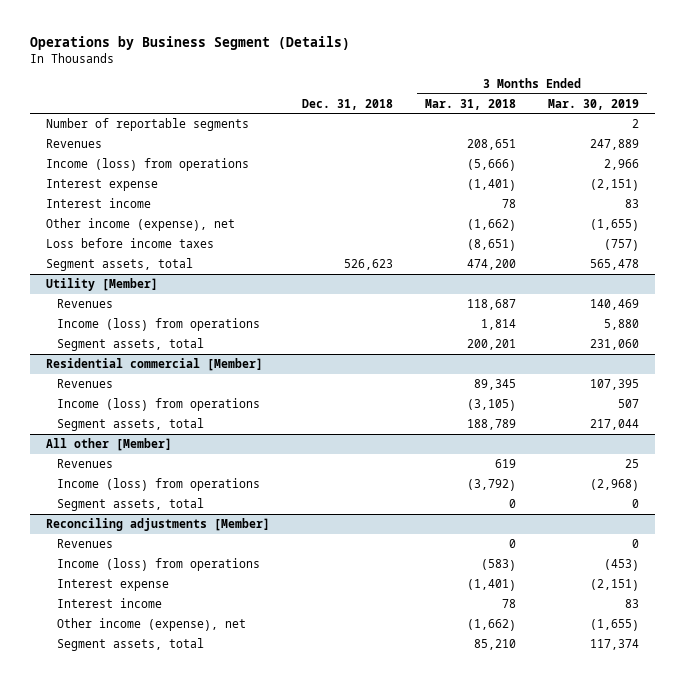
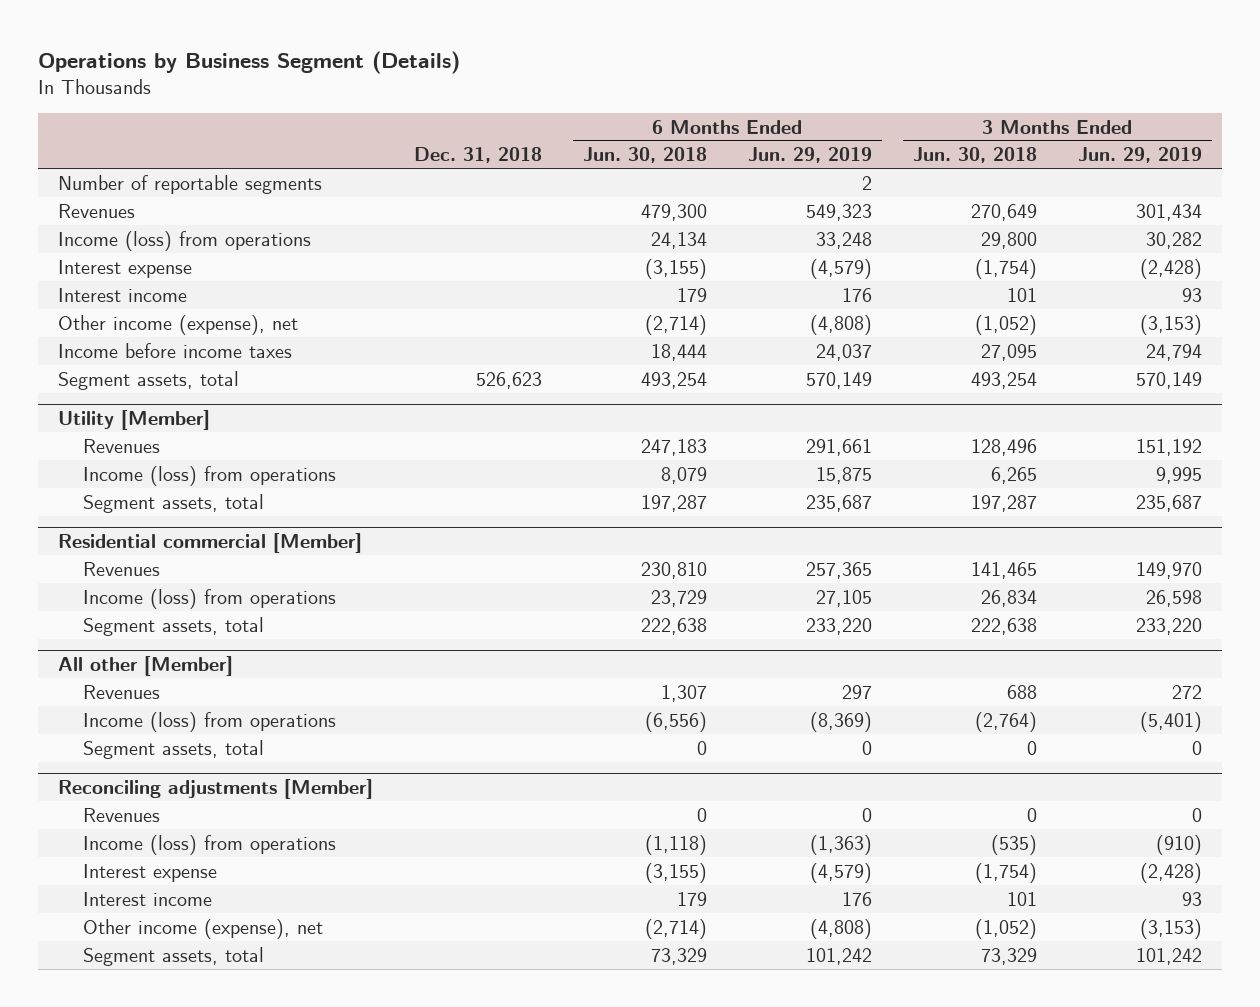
- | Dec. 31, 2018 | 3 Months Ended Mar. 31, 2018 | 3 Months Ended Mar. 30, 2019
+ | Dec. 31, 2018 | 6 Months Ended Jun. 30, 2018 | 6 Months Ended Jun. 29, 2019 | 3 Months Ended Jun. 30, 2018 | 3 Months Ended Jun. 29, 2019
- Loss before income taxes | | (8,651) | (757)
+ Income before income taxes | | 18,444 | 24,037 | 27,095 | 24,794

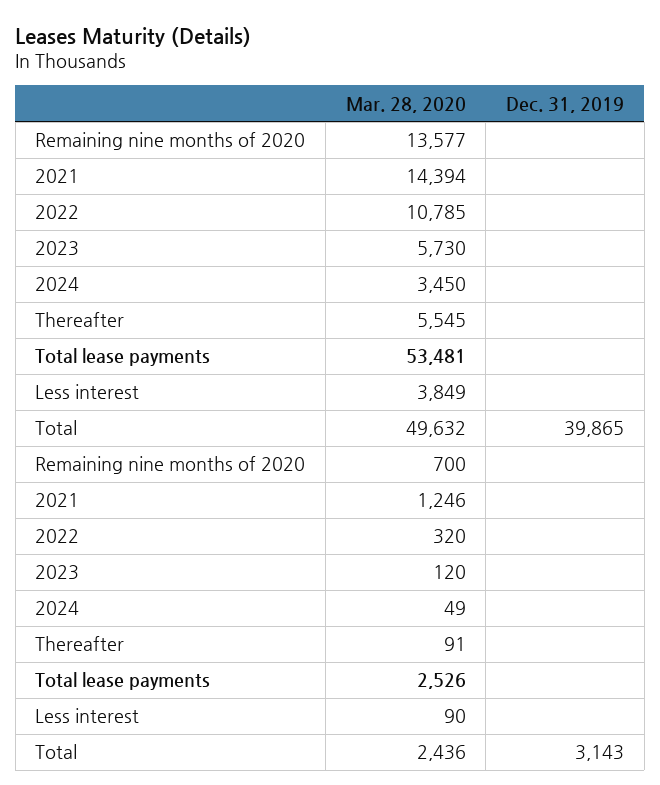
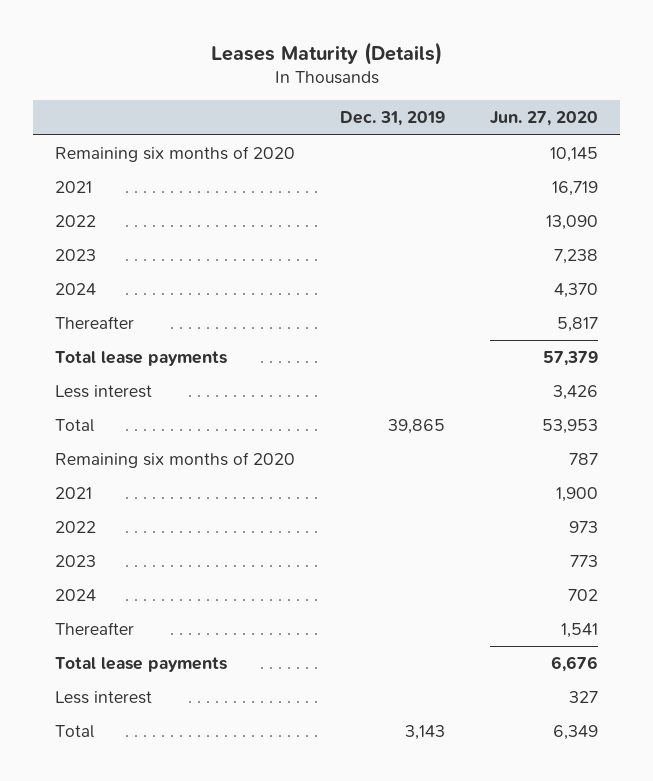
- | Mar. 28, 2020 | Dec. 31, 2019
+ | Dec. 31, 2019 | Jun. 27, 2020
- Remaining nine months of 2020 | 13,577 |
+ Remaining six months of 2020 | | 10,145
- Remaining nine months of 2020 | 700 |
+ Remaining six months of 2020 | | 787

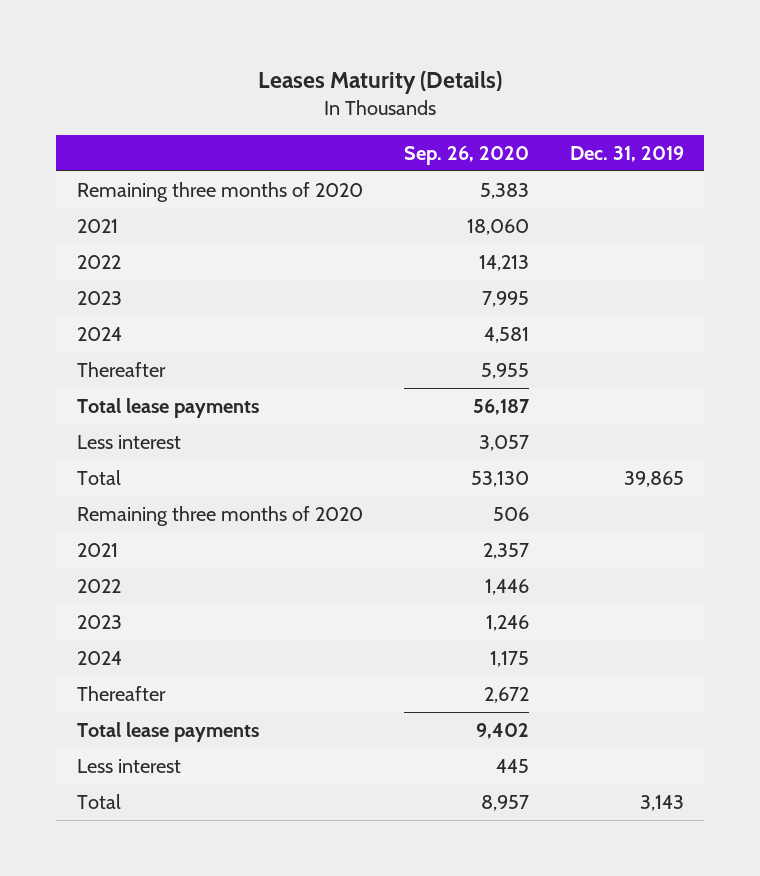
- | Dec. 31, 2019 | Jun. 27, 2020
+ | Sep. 26, 2020 | Dec. 31, 2019
- Remaining six months of 2020 | | 10,145
+ Remaining three months of 2020 | 5,383 |
- Remaining six months of 2020 | | 787
+ Remaining three months of 2020 | 506 |

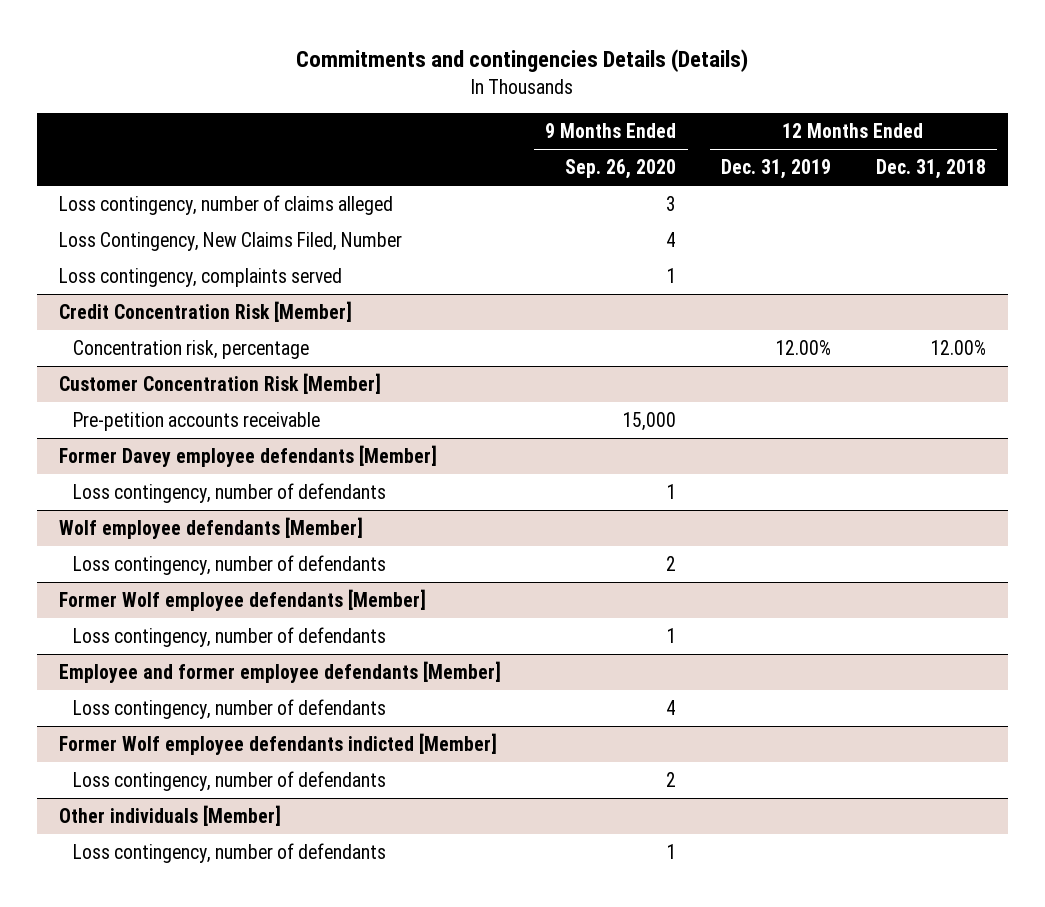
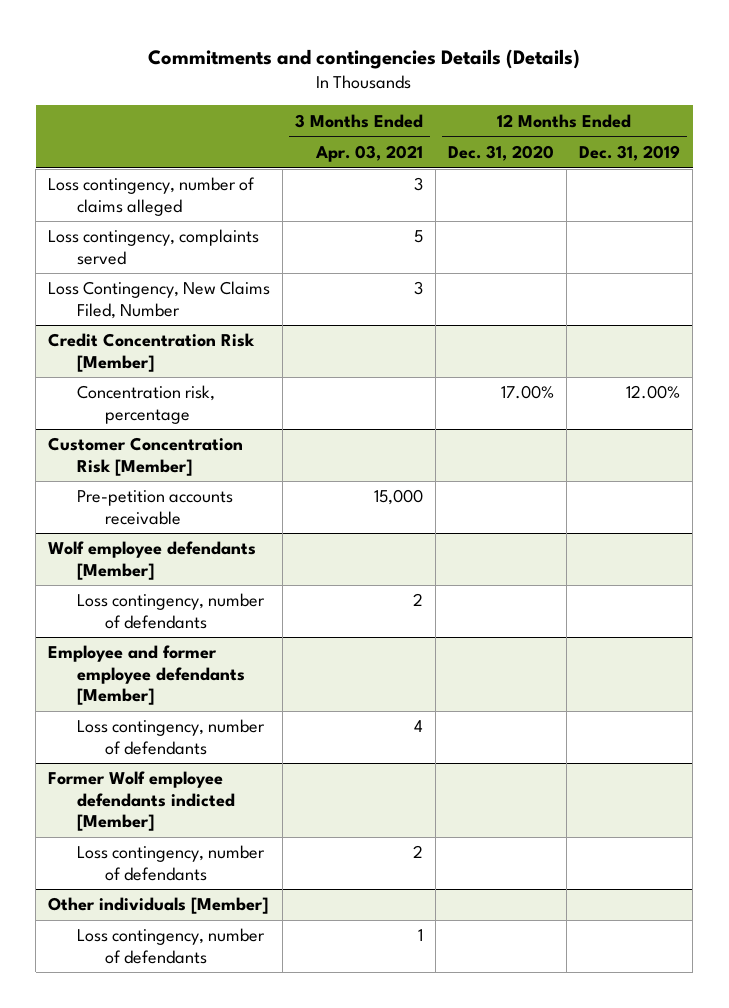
- | 9 Months Ended Sep. 26, 2020 | 12 Months Ended Dec. 31, 2019 | 12 Months Ended Dec. 31, 2018
+ | 3 Months Ended Apr. 03, 2021 | 12 Months Ended Dec. 31, 2020 | 12 Months Ended Dec. 31, 2019
moved down: Loss Contingency, New Claims Filed, Number | 3 | |
- Former Davey employee defendants [Member]
- Loss contingency, number of defendants | 1 | |
- Former Wolf employee defendants [Member]
- Loss contingency, number of defendants | 1 | |

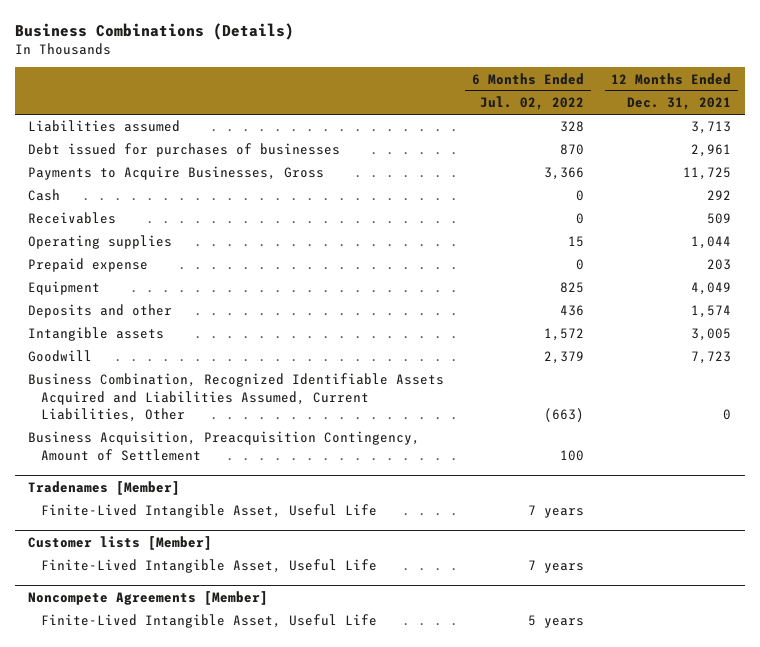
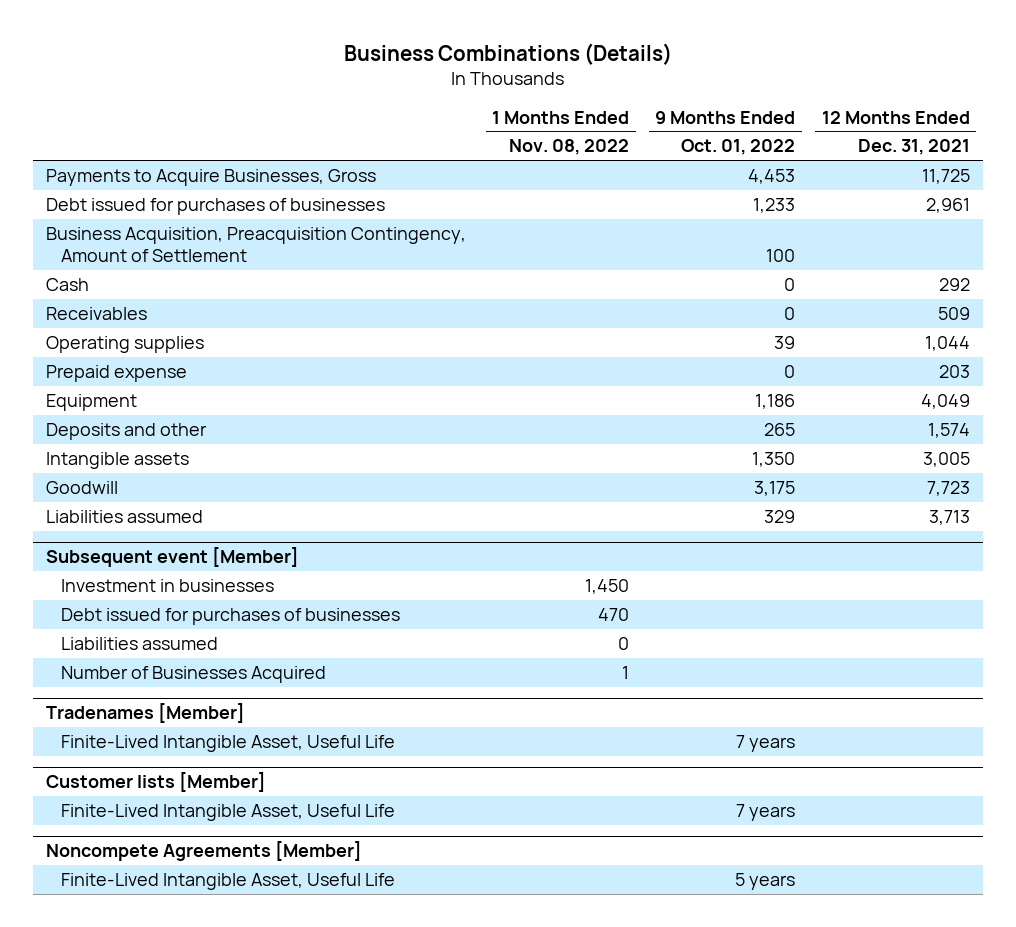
- | 6 Months Ended Jul. 02, 2022 | 12 Months Ended Dec. 31, 2021
+ | 1 Months Ended Nov. 08, 2022 | 9 Months Ended Oct. 01, 2022 | 12 Months Ended Dec. 31, 2021
moved down: Debt issued for purchases of businesses | | 1,233 | 2,961
moved up: Business Acquisition, Preacquisition Contingency, Amount of Settlement | | 100 |
- Business Combination, Recognized Identifiable Assets Acquired and Liabilities Assumed, Current Liabilities, Other | (663) | 0
moved down: Liabilities assumed | | 329 | 3,713
+ Subsequent event [Member]
+ Investment in businesses | 1,450 | |
+ Debt issued for purchases of businesses | 470 | |
+ Liabilities assumed | 0 | |
+ Number of Businesses Acquired | 1 | |

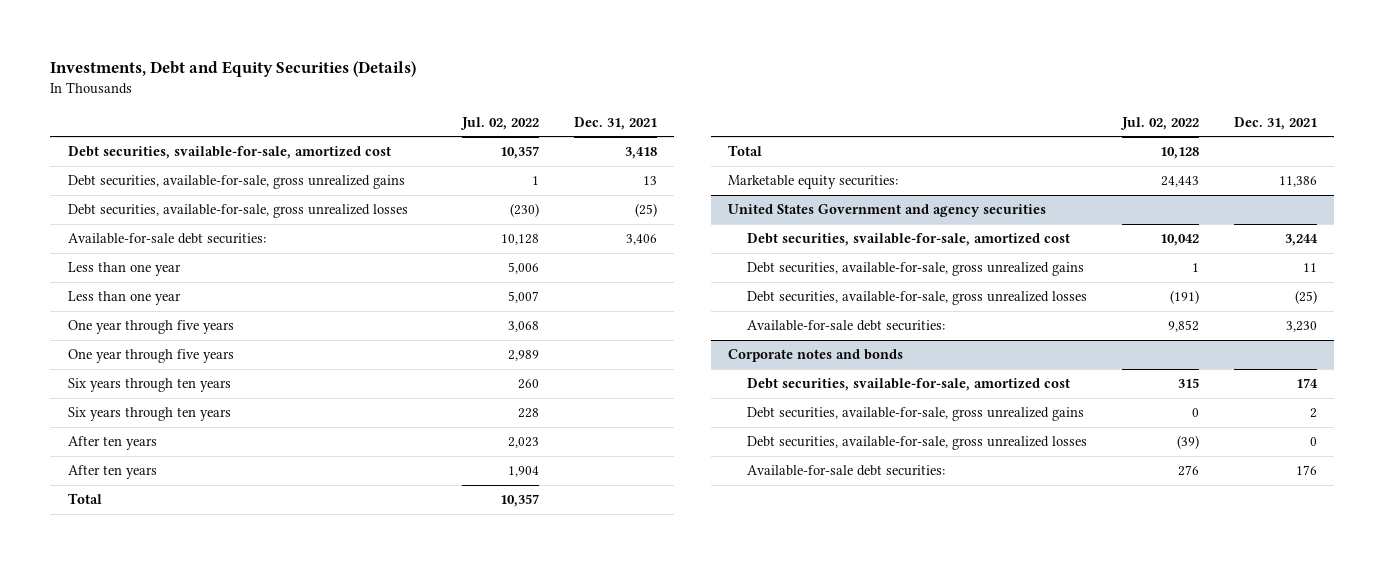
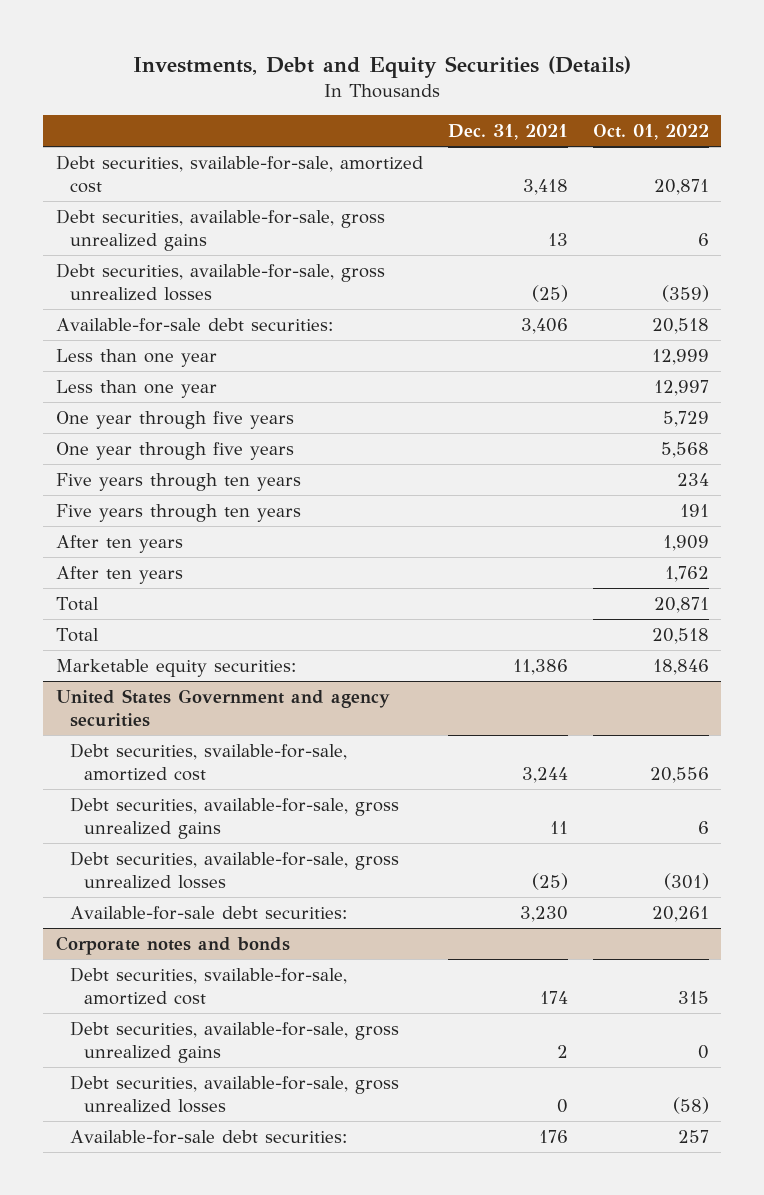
- | Jul. 02, 2022 | Dec. 31, 2021
+ | Dec. 31, 2021 | Oct. 01, 2022
- Six years through ten years | 260 |
- Six years through ten years | 228 |
+ Five years through ten years | | 234
+ Five years through ten years | | 191

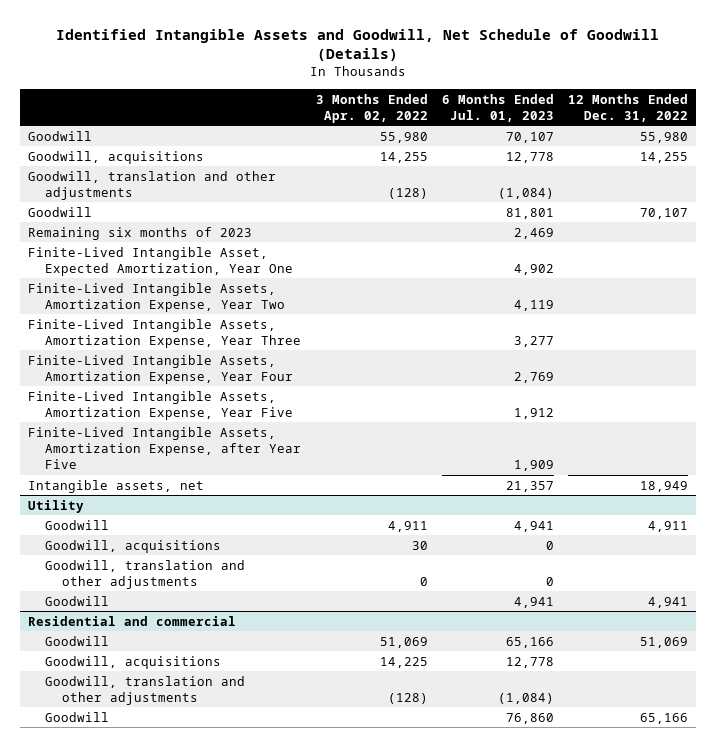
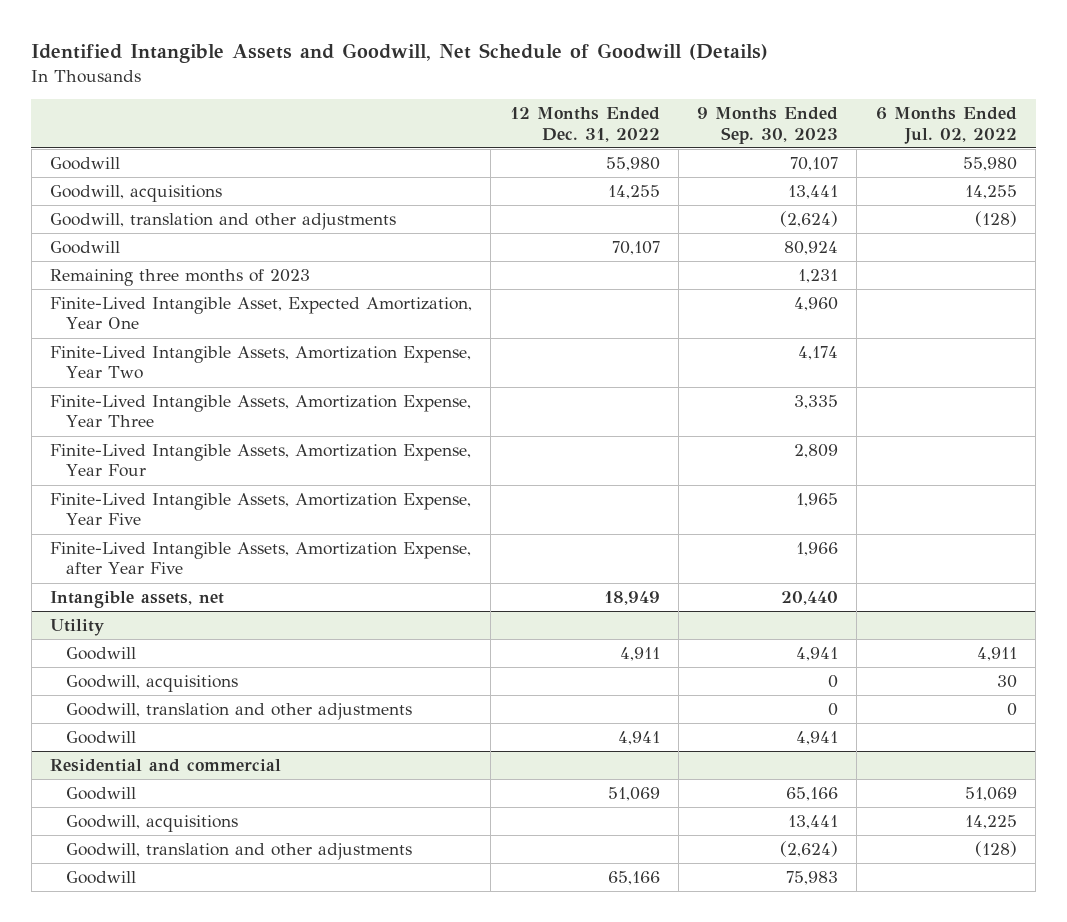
- | 3 Months Ended Apr. 02, 2022 | 6 Months Ended Jul. 01, 2023 | 12 Months Ended Dec. 31, 2022
+ | 12 Months Ended Dec. 31, 2022 | 9 Months Ended Sep. 30, 2023 | 6 Months Ended Jul. 02, 2022
- Remaining six months of 2023 | | 2,469 |
+ Remaining three months of 2023 | | 1,231 |

